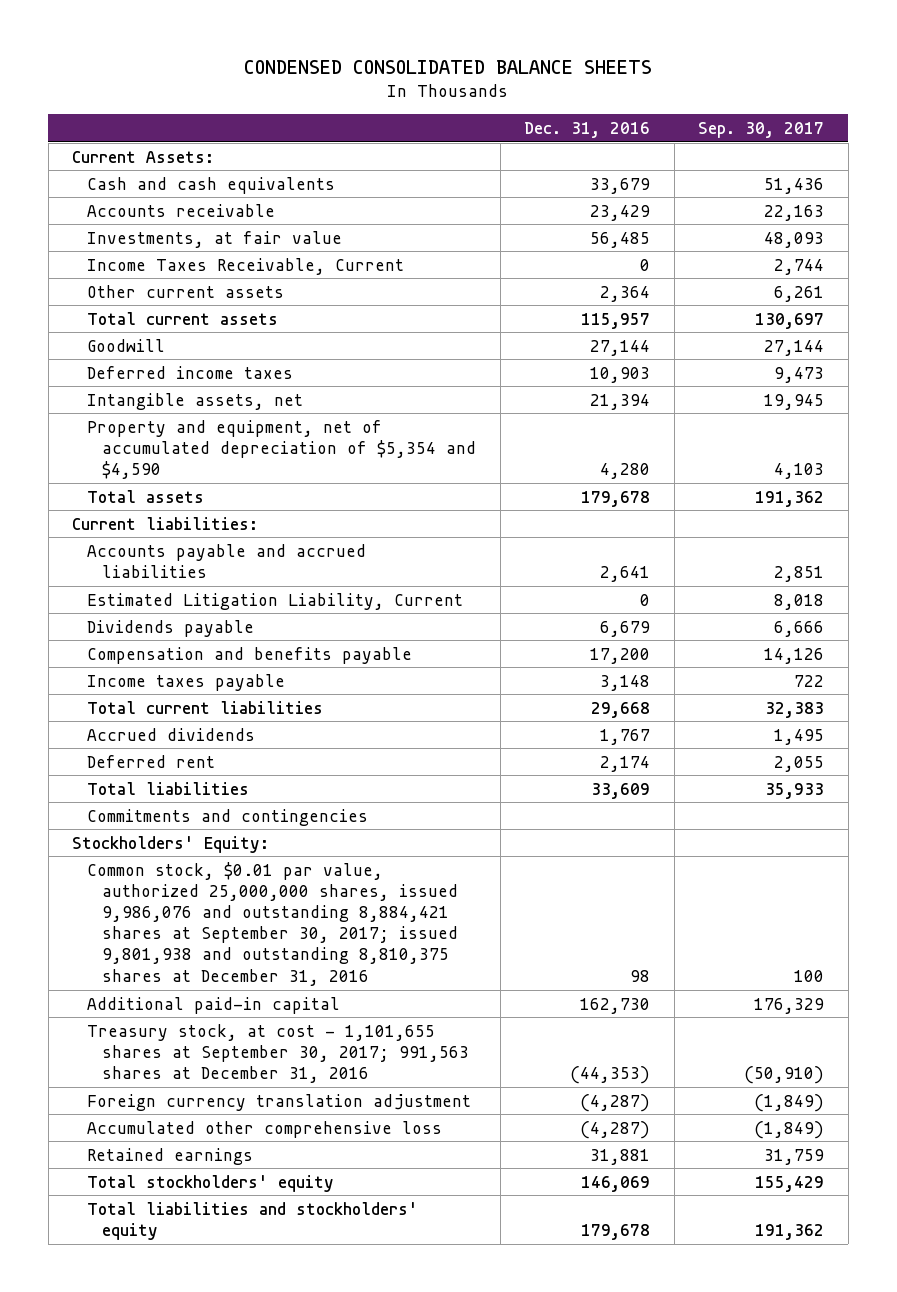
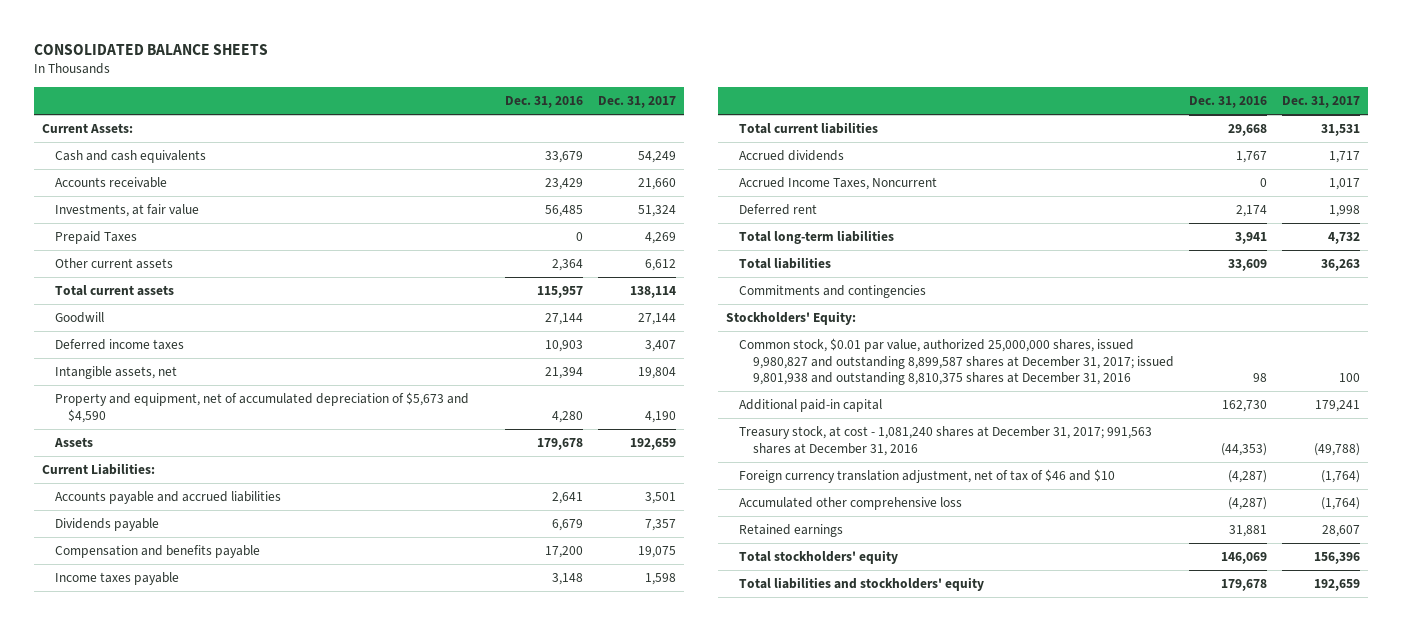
- CONDENSED CONSOLIDATED BALANCE SHEETS
+ CONSOLIDATED BALANCE SHEETS
- | Dec. 31, 2016 | Sep. 30, 2017
+ | Dec. 31, 2016 | Dec. 31, 2017
- Income Taxes Receivable, Current | 0 | 2,744
+ Prepaid Taxes | 0 | 4,269
- Property and equipment, net of accumulated depreciation of $5,354 and $4,590 | 4,280 | 4,103
- Total assets | 179,678 | 191,362
- Current liabilities:
+ Property and equipment, net of accumulated depreciation of $5,673 and $4,590 | 4,280 | 4,190
+ Assets | 179,678 | 192,659
+ Current Liabilities:
- Estimated Litigation Liability, Current | 0 | 8,018
+ Accrued Income Taxes, Noncurrent | 0 | 1,017
+ Total long-term liabilities | 3,941 | 4,732
- Common stock, $0.01 par value, authorized 25,000,000 shares, issued 9,986,076 and outstanding 8,884,421 shares at September 30, 2017; issued 9,801,938 and outstanding 8,810,375 shares at December 31, 2016 | 98 | 100
+ Common stock, $0.01 par value, authorized 25,000,000 shares, issued 9,980,827 and outstanding 8,899,587 shares at December 31, 2017; issued 9,801,938 and outstanding 8,810,375 shares at December 31, 2016 | 98 | 100
- Treasury stock, at cost - 1,101,655 shares at September 30, 2017; 991,563 shares at December 31, 2016 | (44,353) | (50,910)
- Foreign currency translation adjustment | (4,287) | (1,849)
+ Treasury stock, at cost - 1,081,240 shares at December 31, 2017; 991,563 shares at December 31, 2016 | (44,353) | (49,788)
+ Foreign currency translation adjustment, net of tax of $46 and $10 | (4,287) | (1,764)

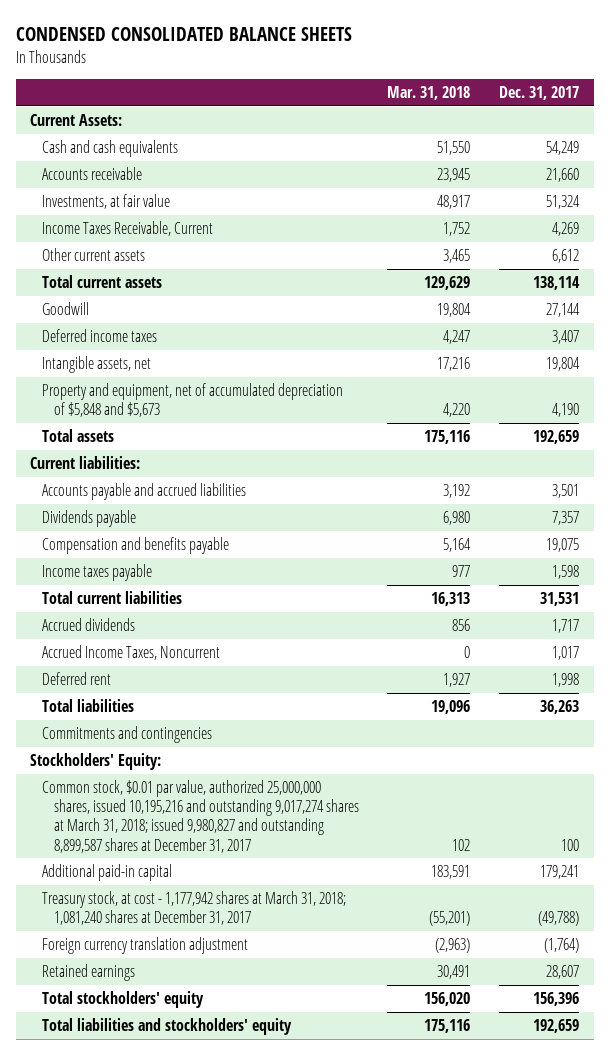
- CONSOLIDATED BALANCE SHEETS
+ CONDENSED CONSOLIDATED BALANCE SHEETS
- | Dec. 31, 2016 | Dec. 31, 2017
+ | Mar. 31, 2018 | Dec. 31, 2017
- Prepaid Taxes | 0 | 4,269
+ Income Taxes Receivable, Current | 1,752 | 4,269
- Property and equipment, net of accumulated depreciation of $5,673 and $4,590 | 4,280 | 4,190
- Assets | 179,678 | 192,659
- Current Liabilities:
+ Property and equipment, net of accumulated depreciation of $5,848 and $5,673 | 4,220 | 4,190
+ Total assets | 175,116 | 192,659
+ Current liabilities:
- Total long-term liabilities | 3,941 | 4,732
- Common stock, $0.01 par value, authorized 25,000,000 shares, issued 9,980,827 and outstanding 8,899,587 shares at December 31, 2017; issued 9,801,938 and outstanding 8,810,375 shares at December 31, 2016 | 98 | 100
+ Common stock, $0.01 par value, authorized 25,000,000 shares, issued 10,195,216 and outstanding 9,017,274 shares at March 31, 2018; issued 9,980,827 and outstanding 8,899,587 shares at December 31, 2017 | 102 | 100
- Treasury stock, at cost - 1,081,240 shares at December 31, 2017; 991,563 shares at December 31, 2016 | (44,353) | (49,788)
- Foreign currency translation adjustment, net of tax of $46 and $10 | (4,287) | (1,764)
- Accumulated other comprehensive loss | (4,287) | (1,764)
+ Treasury stock, at cost - 1,177,942 shares at March 31, 2018; 1,081,240 shares at December 31, 2017 | (55,201) | (49,788)
+ Foreign currency translation adjustment | (2,963) | (1,764)

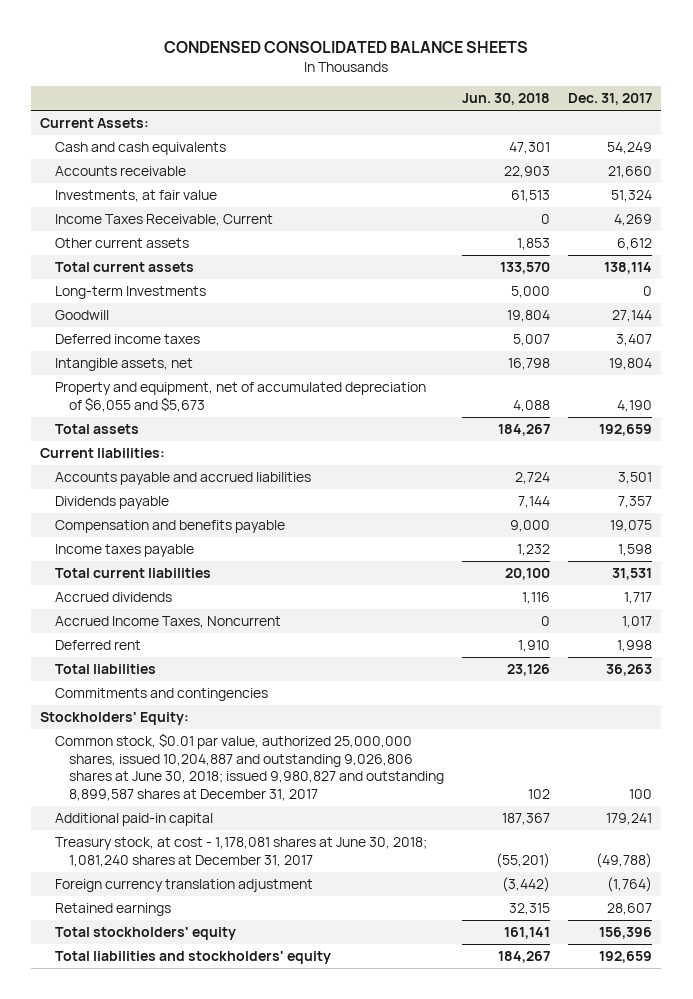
- | Mar. 31, 2018 | Dec. 31, 2017
+ | Jun. 30, 2018 | Dec. 31, 2017
+ Long-term Investments | 5,000 | 0
- Property and equipment, net of accumulated depreciation of $5,848 and $5,673 | 4,220 | 4,190
+ Property and equipment, net of accumulated depreciation of $6,055 and $5,673 | 4,088 | 4,190
- Common stock, $0.01 par value, authorized 25,000,000 shares, issued 10,195,216 and outstanding 9,017,274 shares at March 31, 2018; issued 9,980,827 and outstanding 8,899,587 shares at December 31, 2017 | 102 | 100
+ Common stock, $0.01 par value, authorized 25,000,000 shares, issued 10,204,887 and outstanding 9,026,806 shares at June 30, 2018; issued 9,980,827 and outstanding 8,899,587 shares at December 31, 2017 | 102 | 100
- Treasury stock, at cost - 1,177,942 shares at March 31, 2018; 1,081,240 shares at December 31, 2017 | (55,201) | (49,788)
+ Treasury stock, at cost - 1,178,081 shares at June 30, 2018; 1,081,240 shares at December 31, 2017 | (55,201) | (49,788)

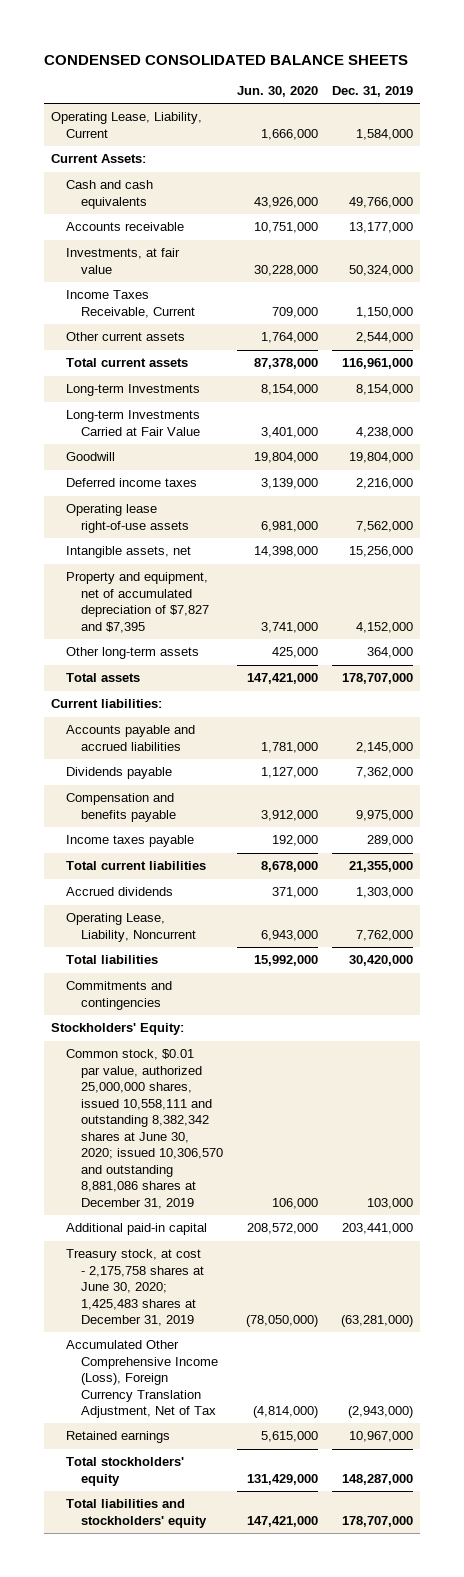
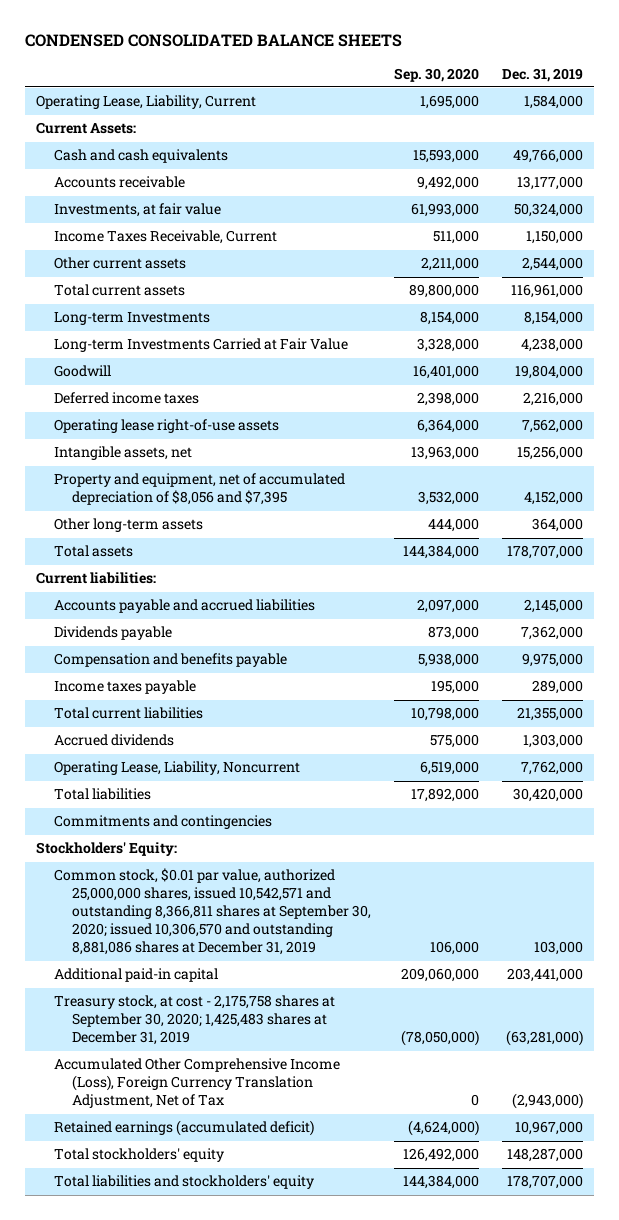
- | Jun. 30, 2020 | Dec. 31, 2019
+ | Sep. 30, 2020 | Dec. 31, 2019
- Property and equipment, net of accumulated depreciation of $7,827 and $7,395 | 3,741,000 | 4,152,000
+ Property and equipment, net of accumulated depreciation of $8,056 and $7,395 | 3,532,000 | 4,152,000
- Common stock, $0.01 par value, authorized 25,000,000 shares, issued 10,558,111 and outstanding 8,382,342 shares at June 30, 2020; issued 10,306,570 and outstanding 8,881,086 shares at December 31, 2019 | 106,000 | 103,000
+ Common stock, $0.01 par value, authorized 25,000,000 shares, issued 10,542,571 and outstanding 8,366,811 shares at September 30, 2020; issued 10,306,570 and outstanding 8,881,086 shares at December 31, 2019 | 106,000 | 103,000
- Treasury stock, at cost - 2,175,758 shares at June 30, 2020; 1,425,483 shares at December 31, 2019 | (78,050,000) | (63,281,000)
+ Treasury stock, at cost - 2,175,758 shares at September 30, 2020; 1,425,483 shares at December 31, 2019 | (78,050,000) | (63,281,000)
- Retained earnings | 5,615,000 | 10,967,000
+ Retained earnings (accumulated deficit) | (4,624,000) | 10,967,000

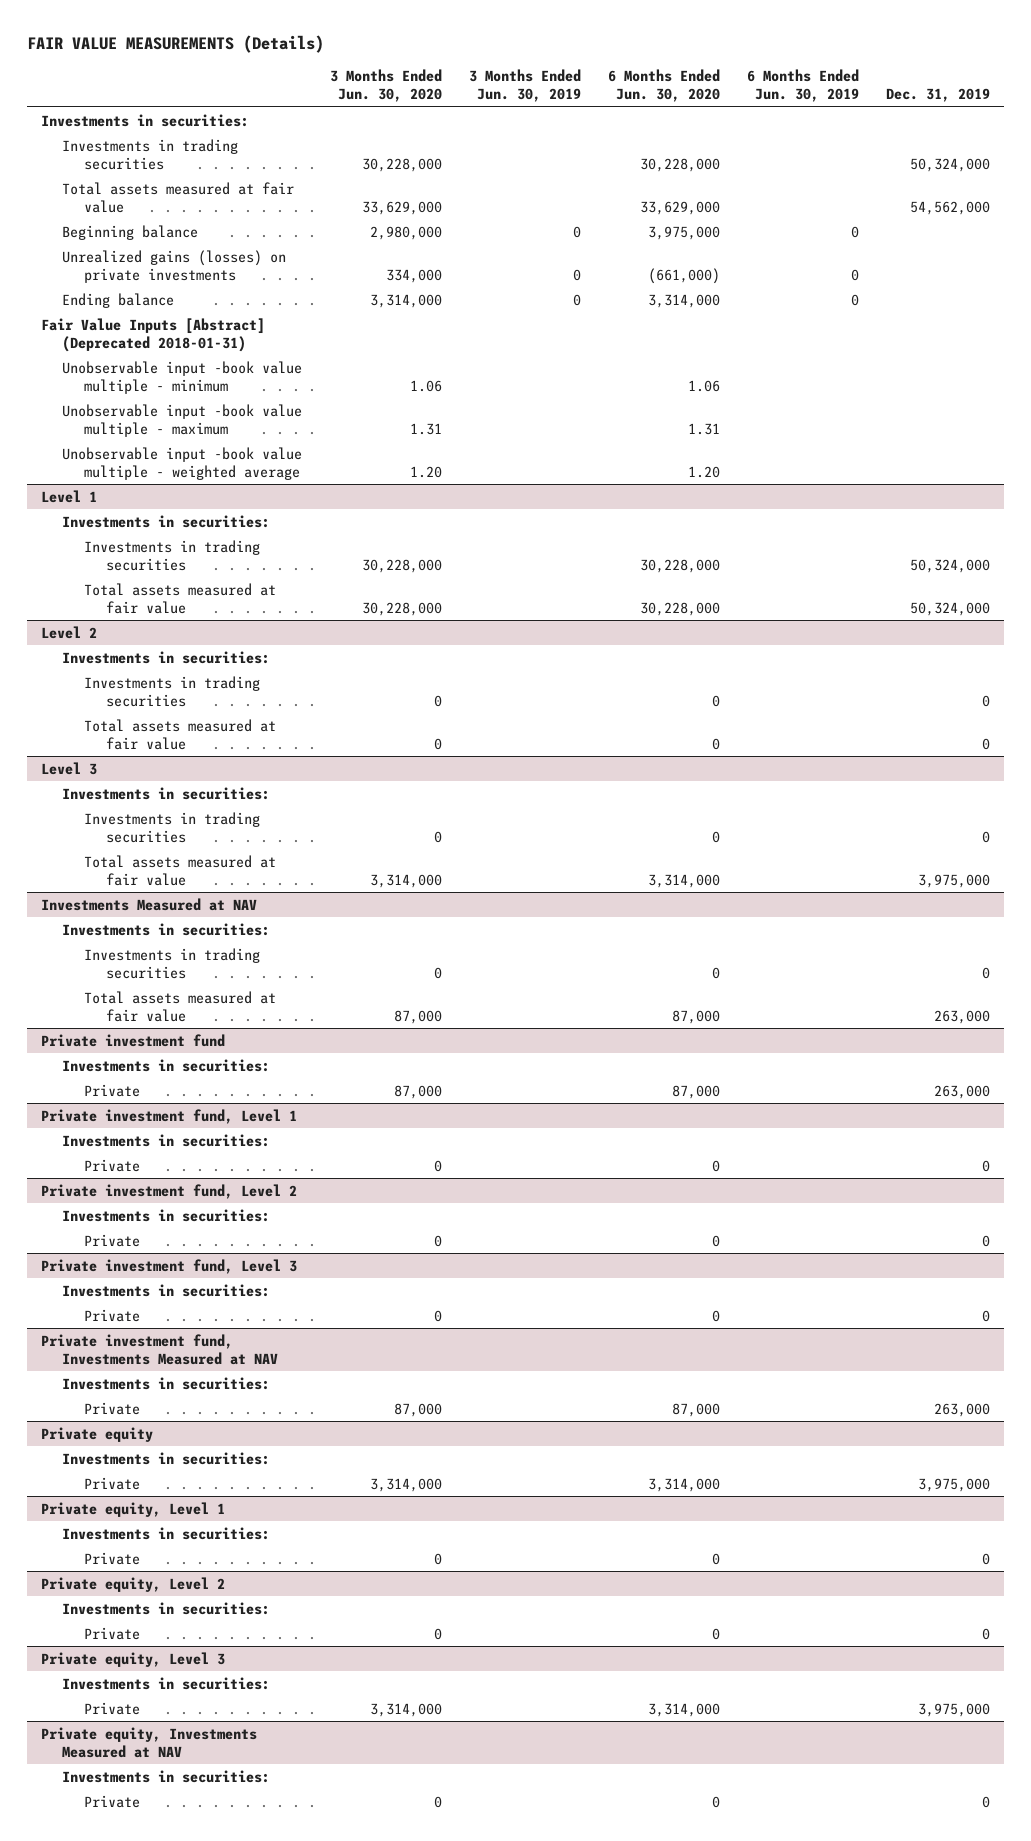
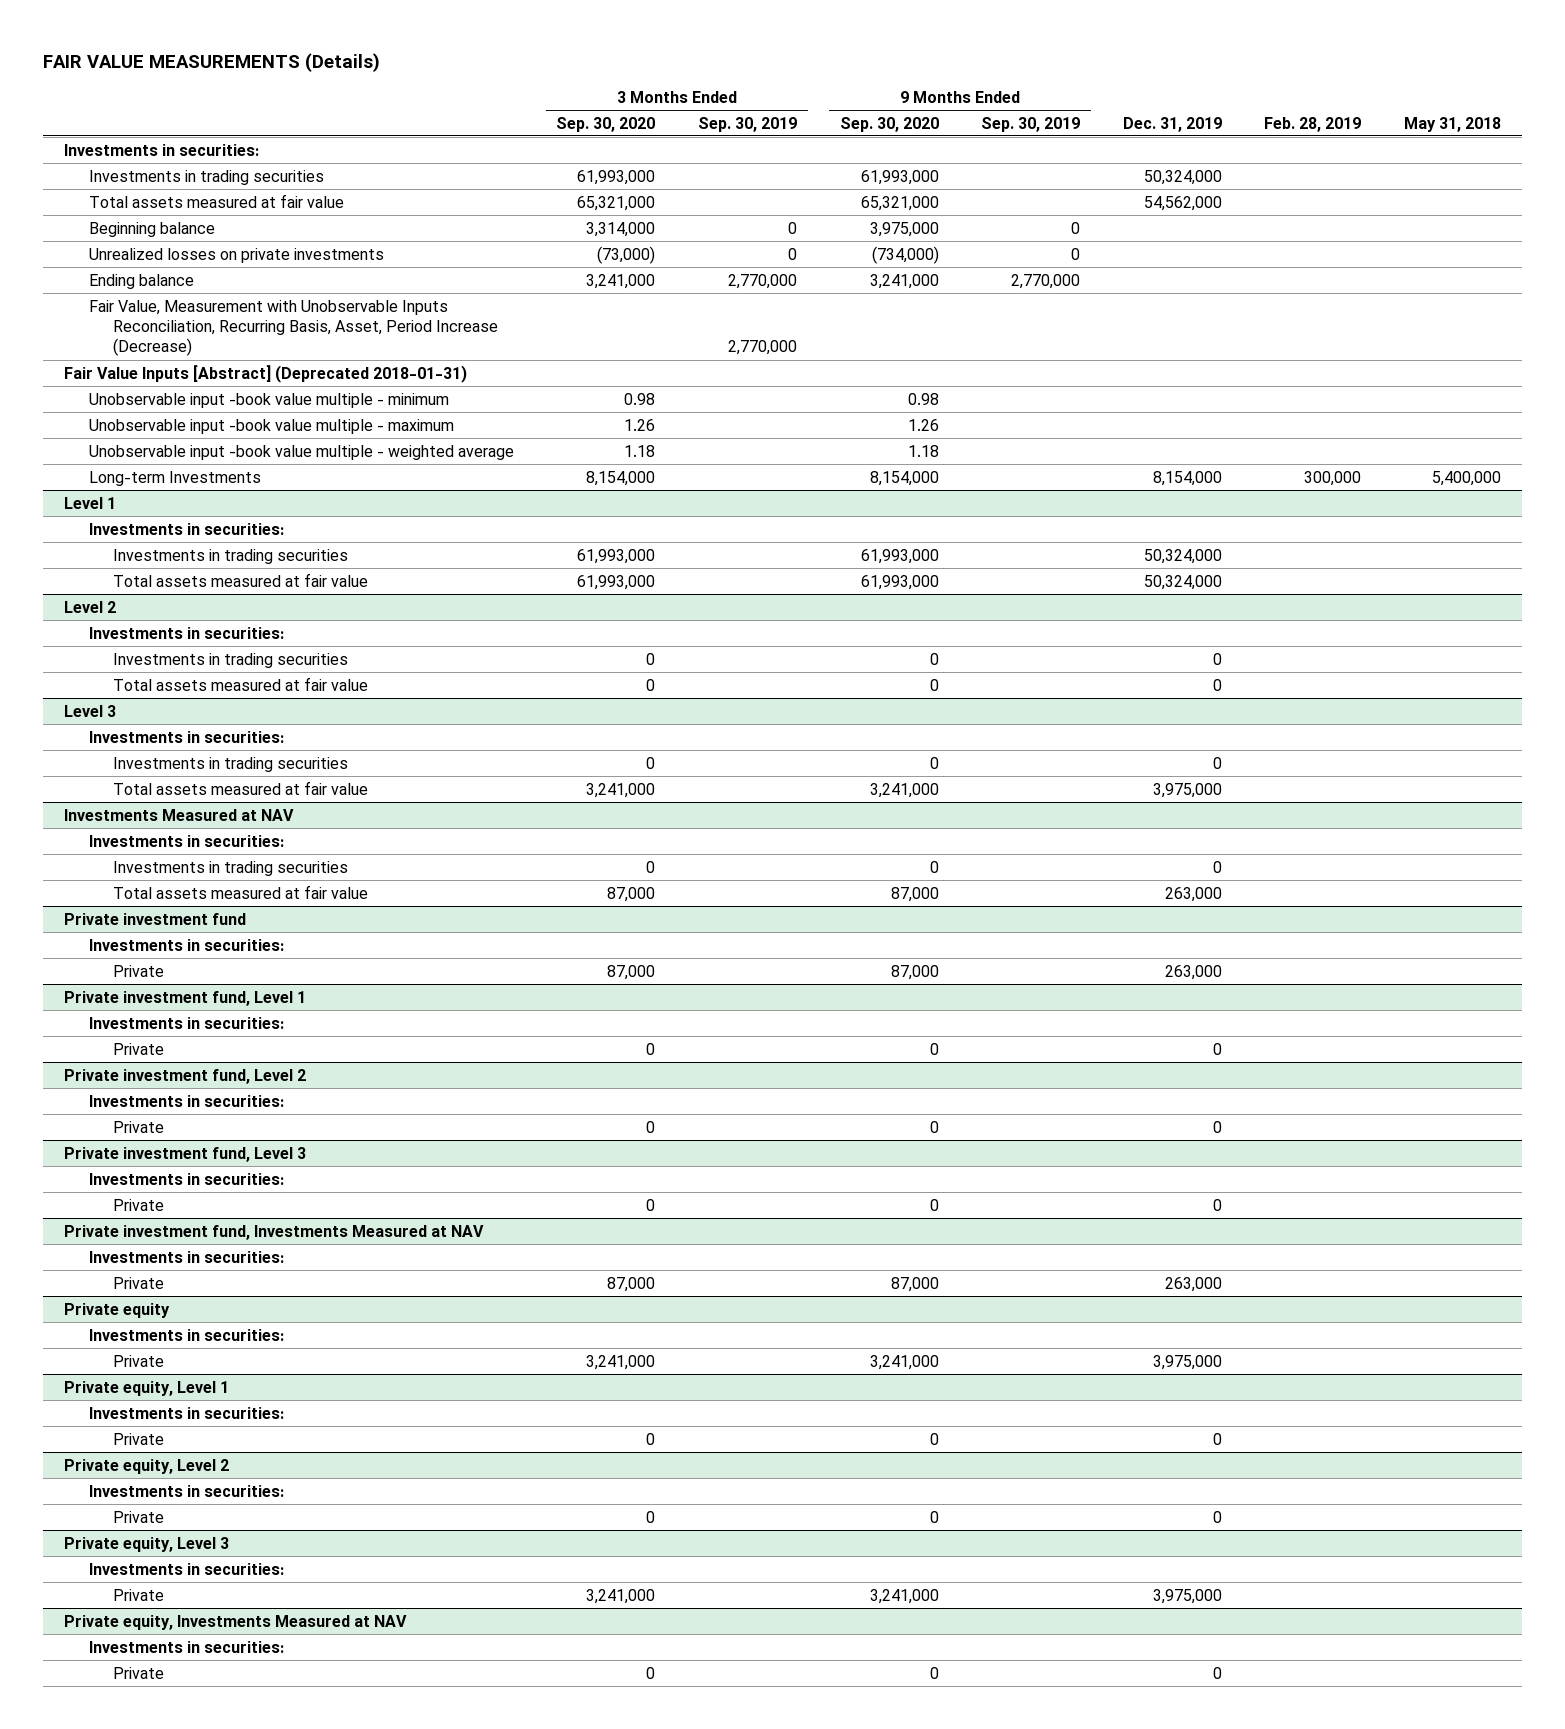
- | 3 Months Ended Jun. 30, 2020 | 3 Months Ended Jun. 30, 2019 | 6 Months Ended Jun. 30, 2020 | 6 Months Ended Jun. 30, 2019 | Dec. 31, 2019
+ | 3 Months Ended Sep. 30, 2020 | 3 Months Ended Sep. 30, 2019 | 9 Months Ended Sep. 30, 2020 | 9 Months Ended Sep. 30, 2019 | Dec. 31, 2019 | Feb. 28, 2019 | May 31, 2018
- Unrealized gains (losses) on private investments | 334,000 | 0 | (661,000) | 0 |
+ Unrealized losses on private investments | (73,000) | 0 | (734,000) | 0 | | |
+ Fair Value, Measurement with Unobservable Inputs Reconciliation, Recurring Basis, Asset, Period Increase (Decrease) | | 2,770,000 | | | | |
+ Long-term Investments | 8,154,000 | | 8,154,000 | | 8,154,000 | 300,000 | 5,400,000

